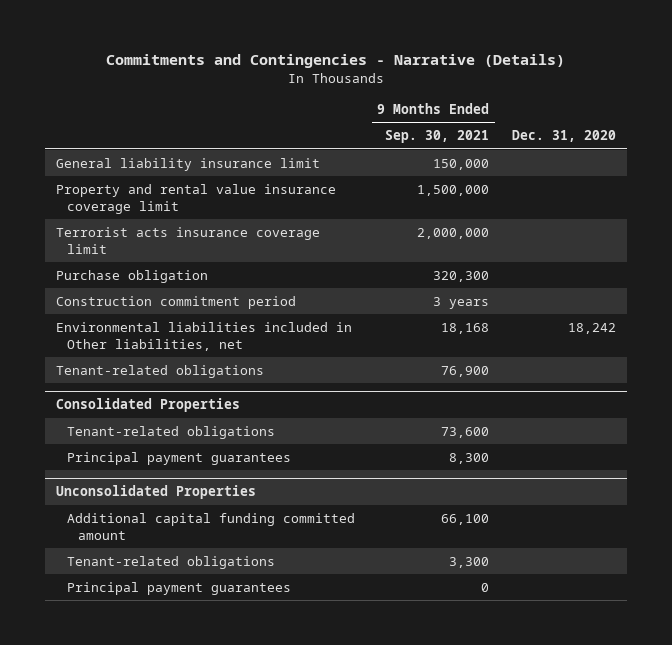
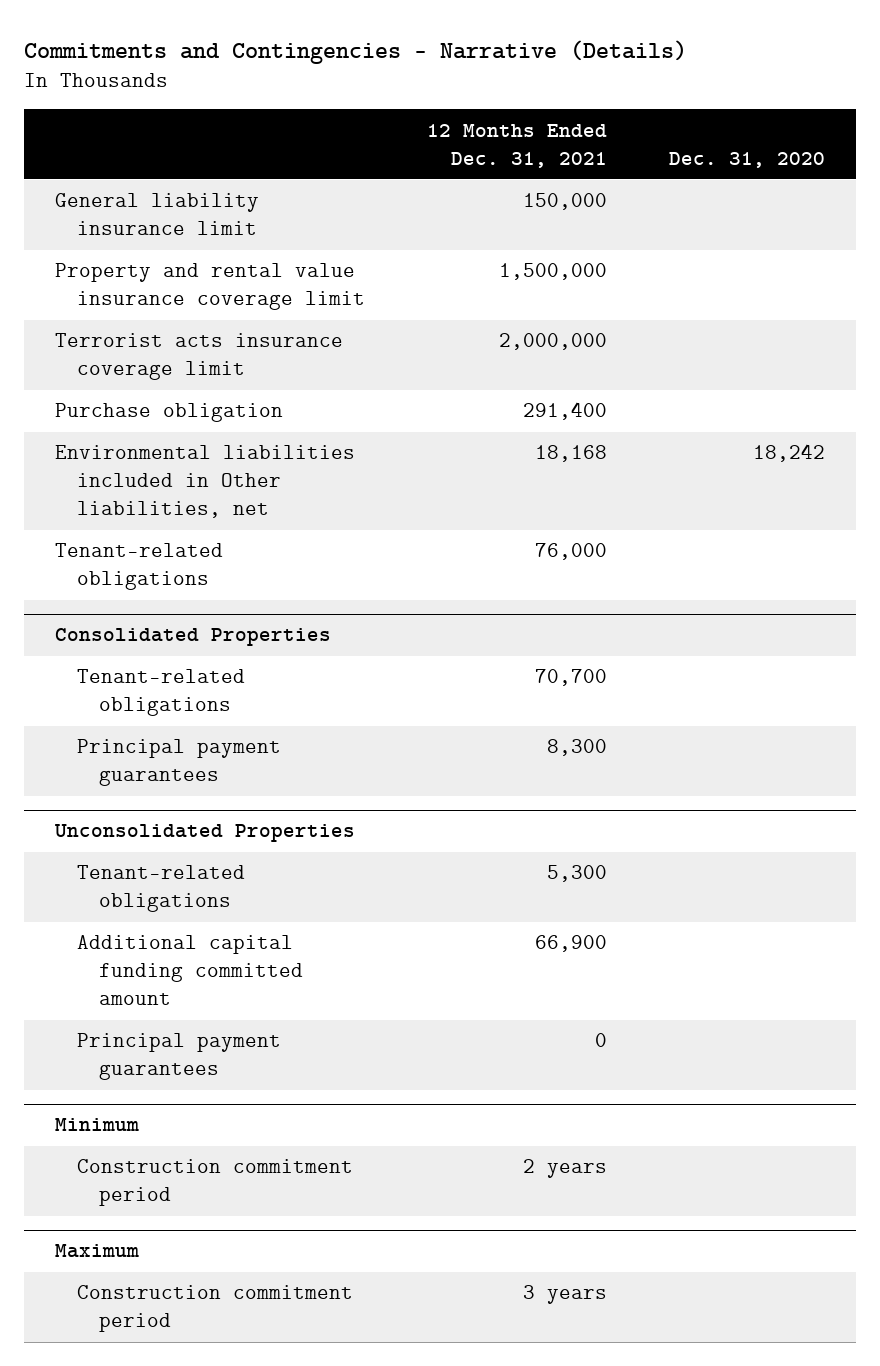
- | 9 Months Ended Sep. 30, 2021 | Dec. 31, 2020
+ | 12 Months Ended Dec. 31, 2021 | Dec. 31, 2020
- Construction commitment period | 3 years |
@ Unconsolidated Properties
moved down: Additional capital funding committed amount | 66,900 |
+ Minimum
+ Construction commitment period | 2 years |
+ Maximum
+ Construction commitment period | 3 years |

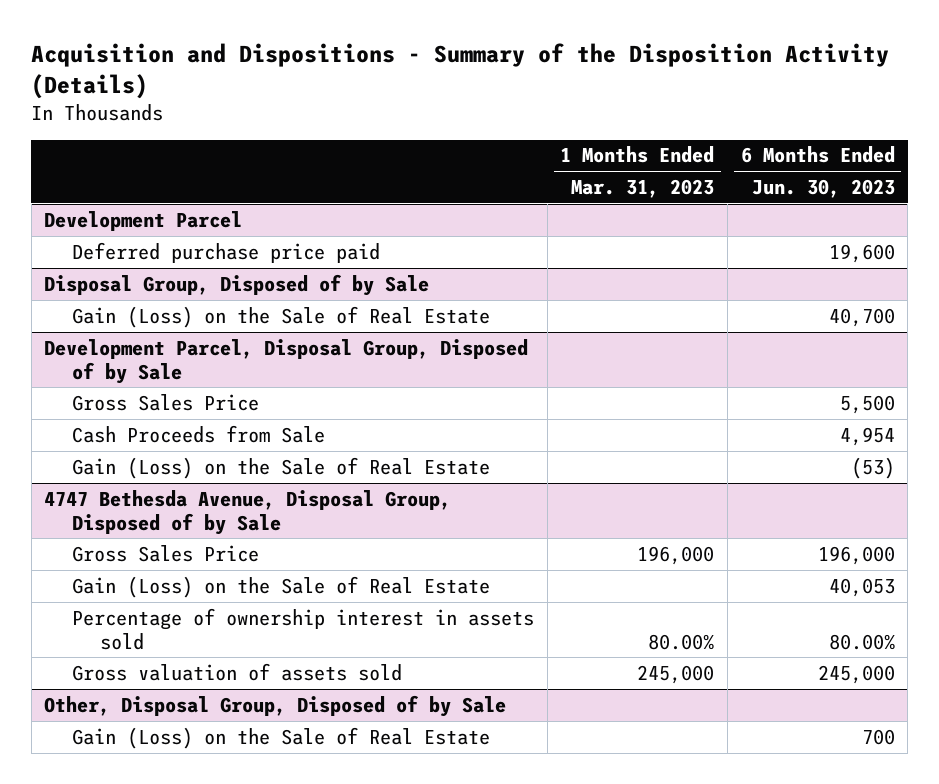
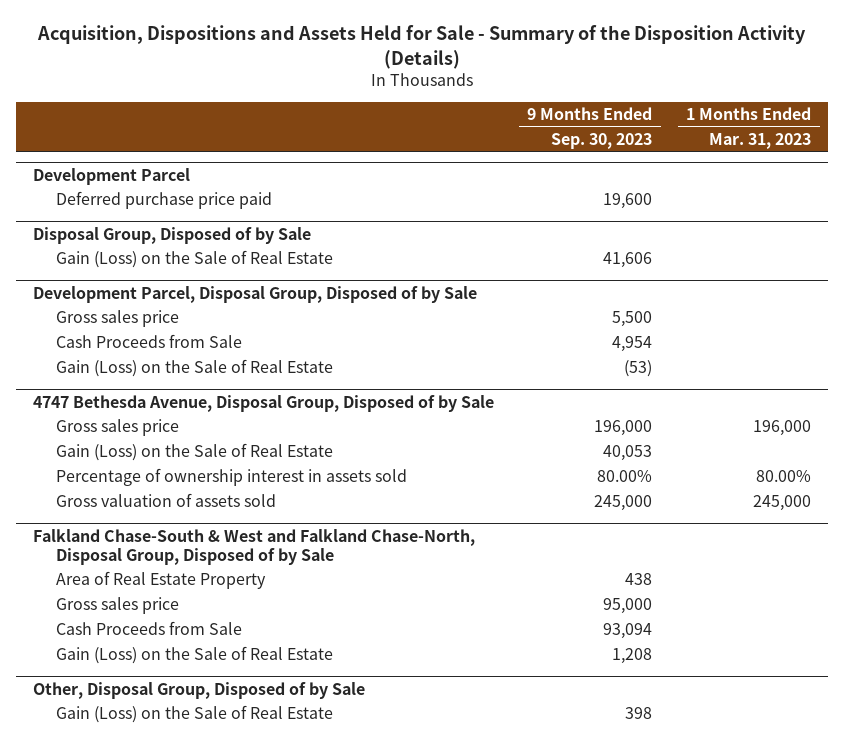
- Acquisition and Dispositions - Summary of the Disposition Activity (Details)
+ Acquisition, Dispositions and Assets Held for Sale - Summary of the Disposition Activity (Details)
- | 1 Months Ended Mar. 31, 2023 | 6 Months Ended Jun. 30, 2023
+ | 9 Months Ended Sep. 30, 2023 | 1 Months Ended Mar. 31, 2023
@ Development Parcel, Disposal Group, Disposed of by Sale
- Gross Sales Price | | 5,500
+ Gross sales price | 5,500 |
@ 4747 Bethesda Avenue, Disposal Group, Disposed of by Sale
- Gross Sales Price | 196,000 | 196,000
+ Gross sales price | 196,000 | 196,000
+ Falkland Chase-South & West and Falkland Chase-North, Disposal Group, Disposed of by Sale
+ Area of Real Estate Property | 438 |
+ Gross sales price | 95,000 |
+ Cash Proceeds from Sale | 93,094 |
+ Gain (Loss) on the Sale of Real Estate | 1,208 |

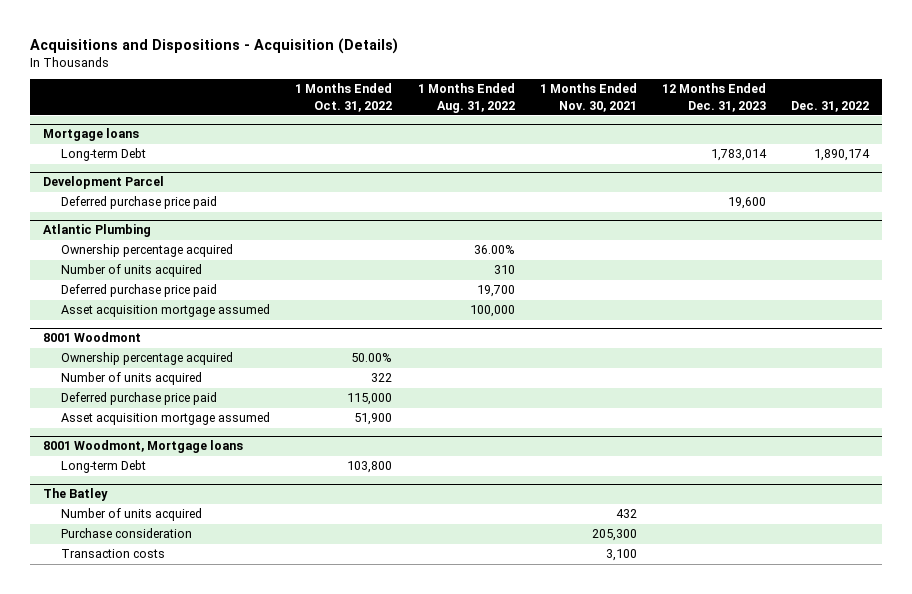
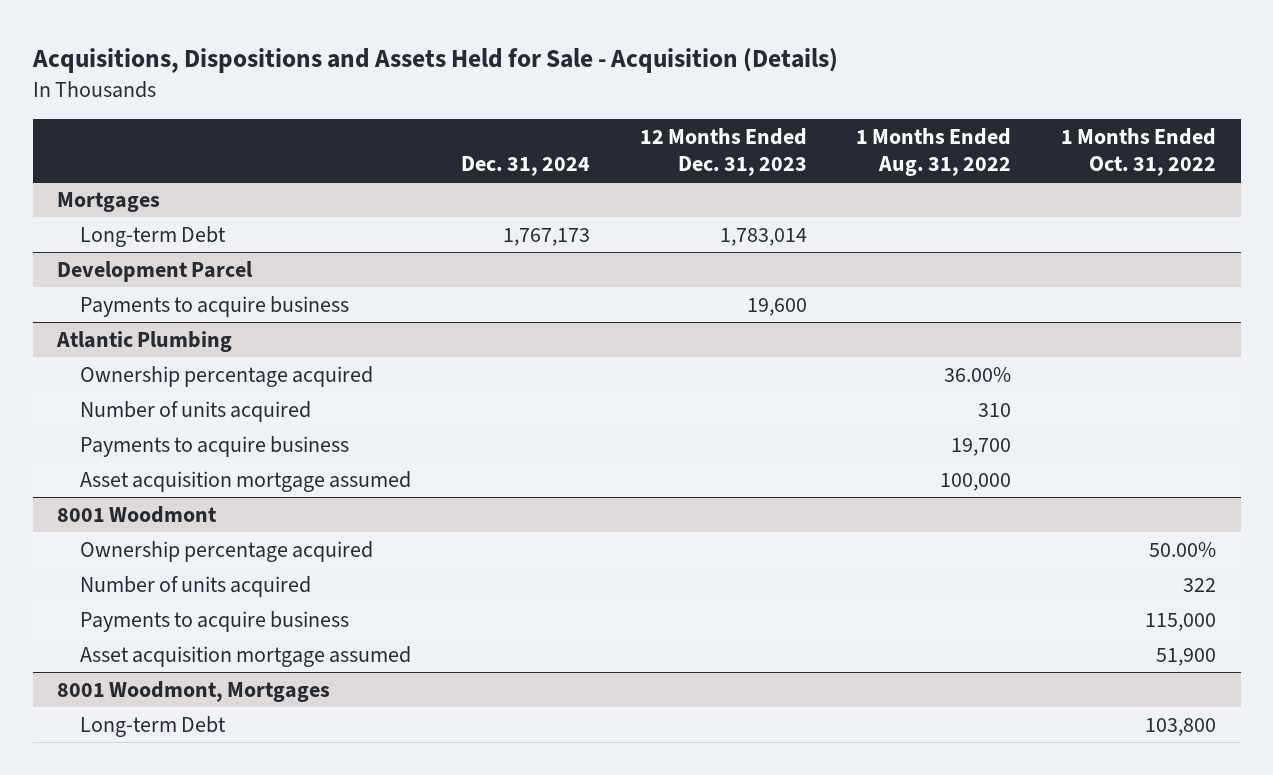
- Acquisitions and Dispositions - Acquisition (Details)
+ Acquisitions, Dispositions and Assets Held for Sale - Acquisition (Details)
- | 1 Months Ended Oct. 31, 2022 | 1 Months Ended Aug. 31, 2022 | 1 Months Ended Nov. 30, 2021 | 12 Months Ended Dec. 31, 2023 | Dec. 31, 2022
+ | Dec. 31, 2024 | 12 Months Ended Dec. 31, 2023 | 1 Months Ended Aug. 31, 2022 | 1 Months Ended Oct. 31, 2022
- Mortgage loans
+ Mortgages
@ Development Parcel
- Deferred purchase price paid | | | | 19,600 |
+ Payments to acquire business | | 19,600 | |
@ Atlantic Plumbing
- Deferred purchase price paid | | 19,700 | | |
+ Payments to acquire business | | | 19,700 |
@ 8001 Woodmont
- Deferred purchase price paid | 115,000 | | | |
+ Payments to acquire business | | | | 115,000
- 8001 Woodmont, Mortgage loans
+ 8001 Woodmont, Mortgages
- The Batley
- Number of units acquired | | | 432 | |
- Purchase consideration | | | 205,300 | |
- Transaction costs | | | 3,100 | |

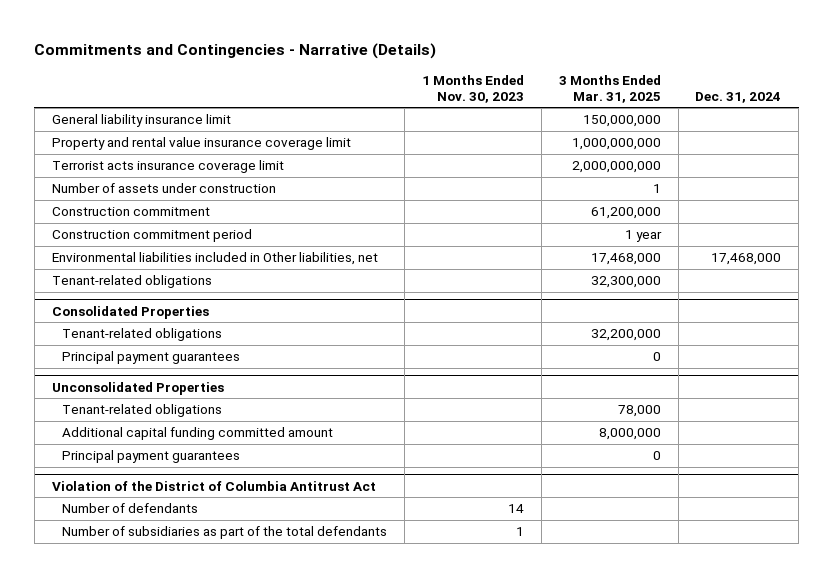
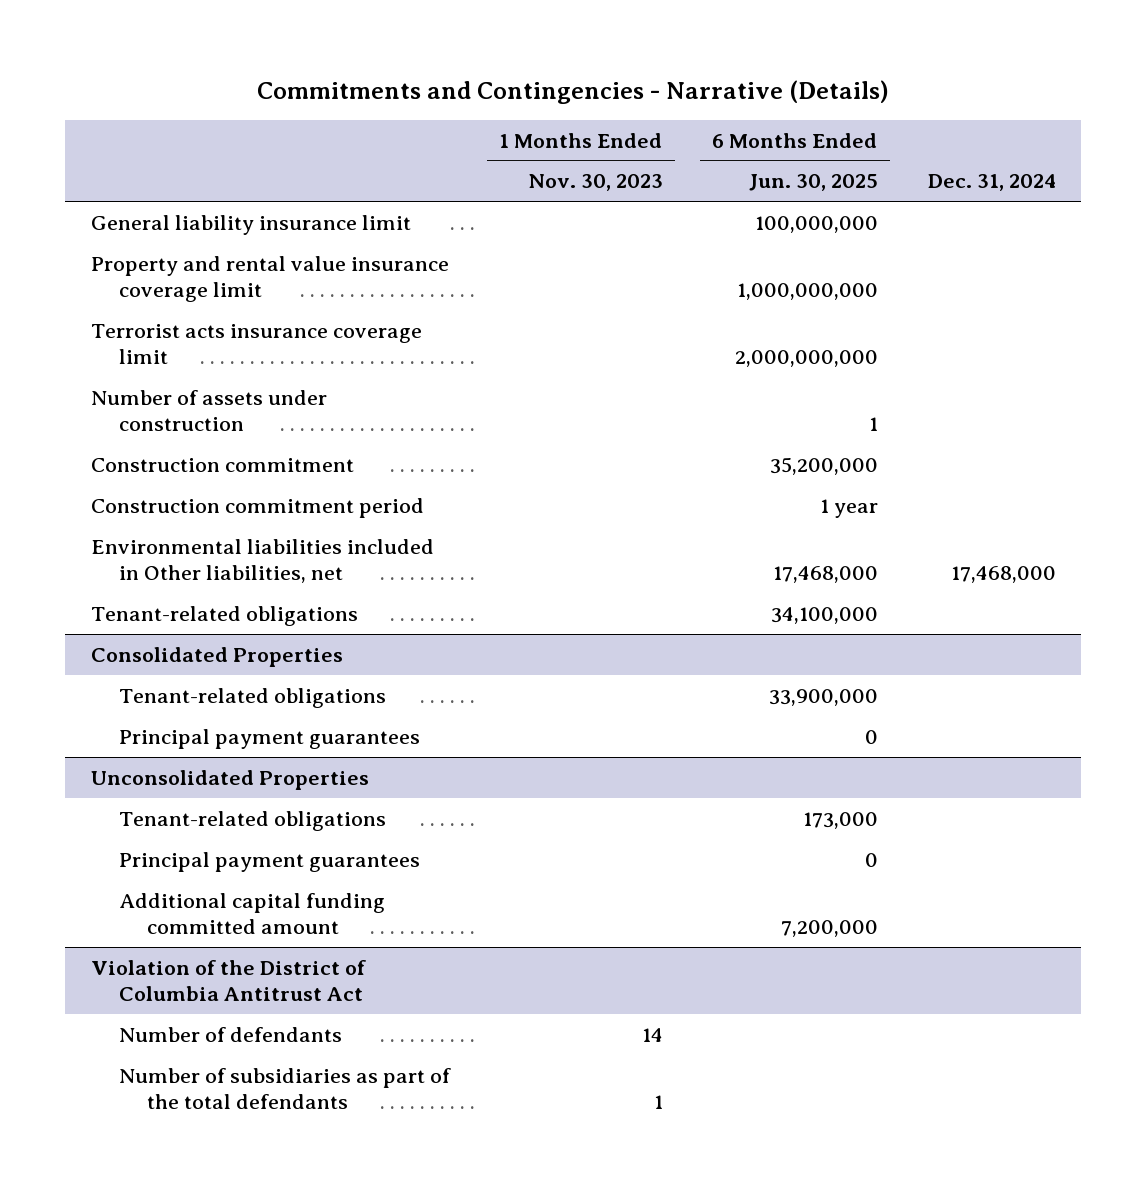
- | 1 Months Ended Nov. 30, 2023 | 3 Months Ended Mar. 31, 2025 | Dec. 31, 2024
+ | 1 Months Ended Nov. 30, 2023 | 6 Months Ended Jun. 30, 2025 | Dec. 31, 2024
@ Unconsolidated Properties
moved down: Additional capital funding committed amount | | 7,200,000 |

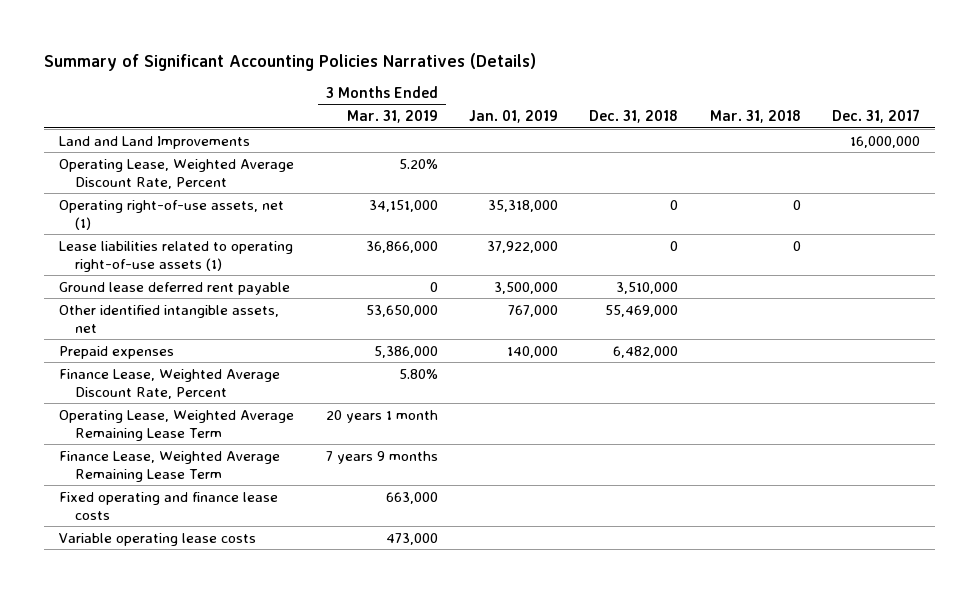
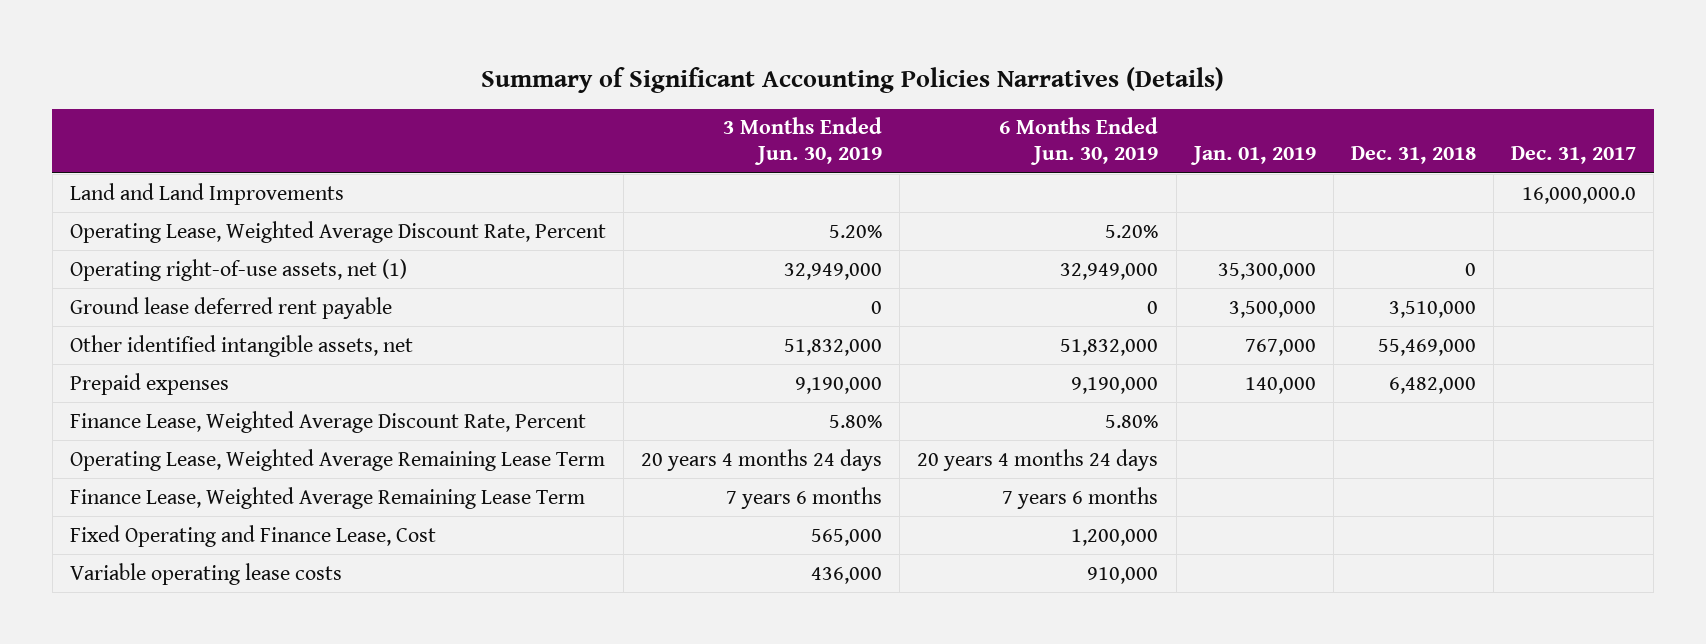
- | 3 Months Ended Mar. 31, 2019 | Jan. 01, 2019 | Dec. 31, 2018 | Mar. 31, 2018 | Dec. 31, 2017
+ | 3 Months Ended Jun. 30, 2019 | 6 Months Ended Jun. 30, 2019 | Jan. 01, 2019 | Dec. 31, 2018 | Dec. 31, 2017
- Land and Land Improvements | | | | | 16,000,000
+ Land and Land Improvements | | | | | 16,000,000.0
- Operating right-of-use assets, net (1) | 34,151,000 | 35,318,000 | 0 | 0 |
- Lease liabilities related to operating right-of-use assets (1) | 36,866,000 | 37,922,000 | 0 | 0 |
+ Operating right-of-use assets, net (1) | 32,949,000 | 32,949,000 | 35,300,000 | 0 |
- Fixed operating and finance lease costs | 663,000 | | | |
+ Fixed Operating and Finance Lease, Cost | 565,000 | 1,200,000 | | |

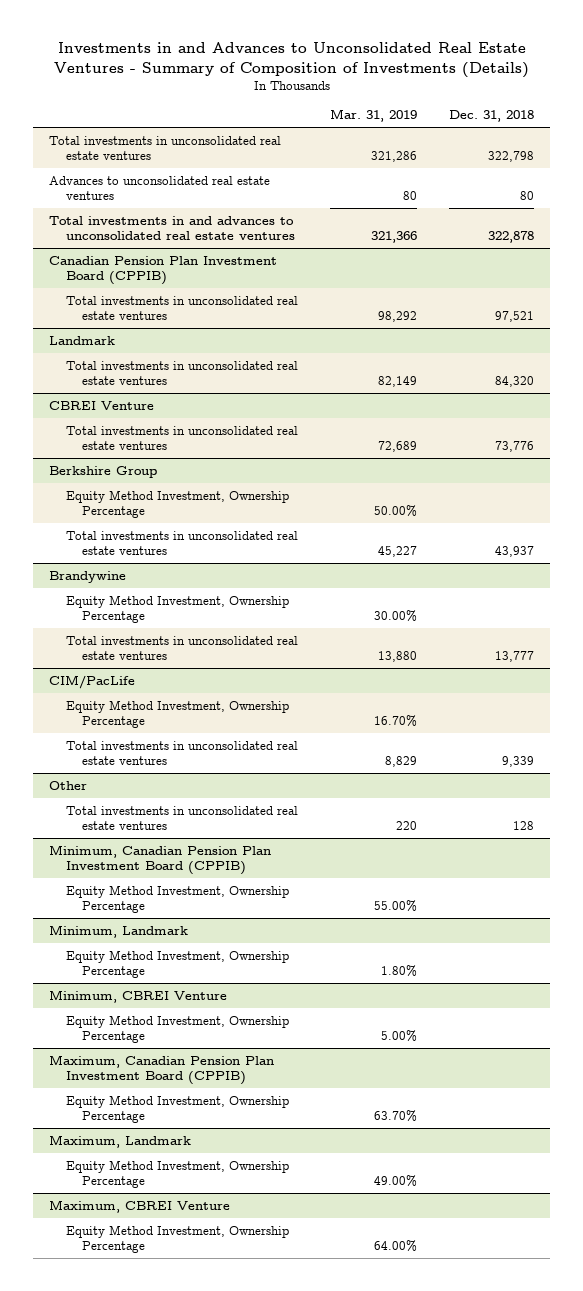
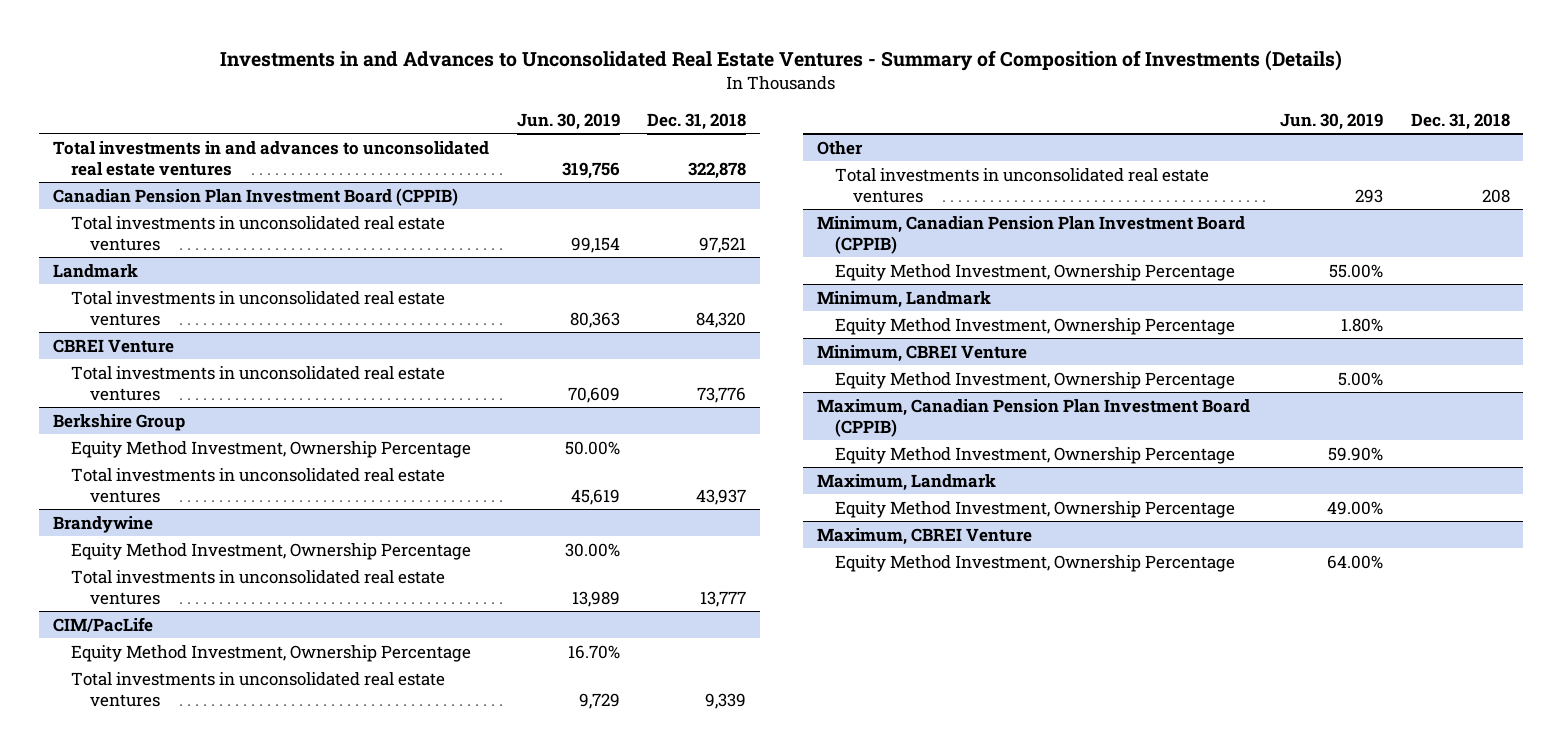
- | Mar. 31, 2019 | Dec. 31, 2018
+ | Jun. 30, 2019 | Dec. 31, 2018
- Total investments in unconsolidated real estate ventures | 321,286 | 322,798
- Advances to unconsolidated real estate ventures | 80 | 80
@ Other
- Total investments in unconsolidated real estate ventures | 220 | 128
+ Total investments in unconsolidated real estate ventures | 293 | 208

